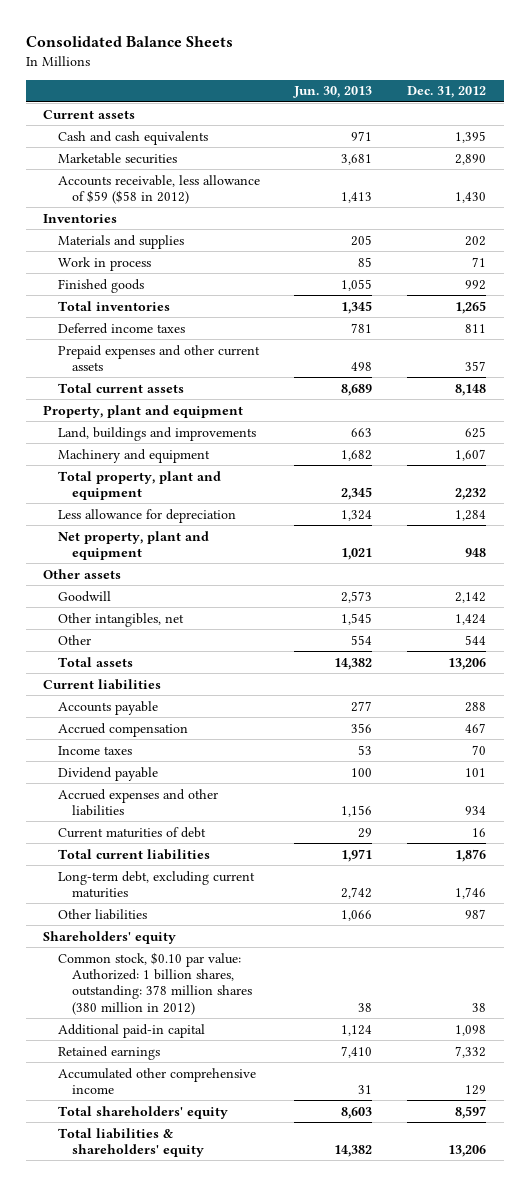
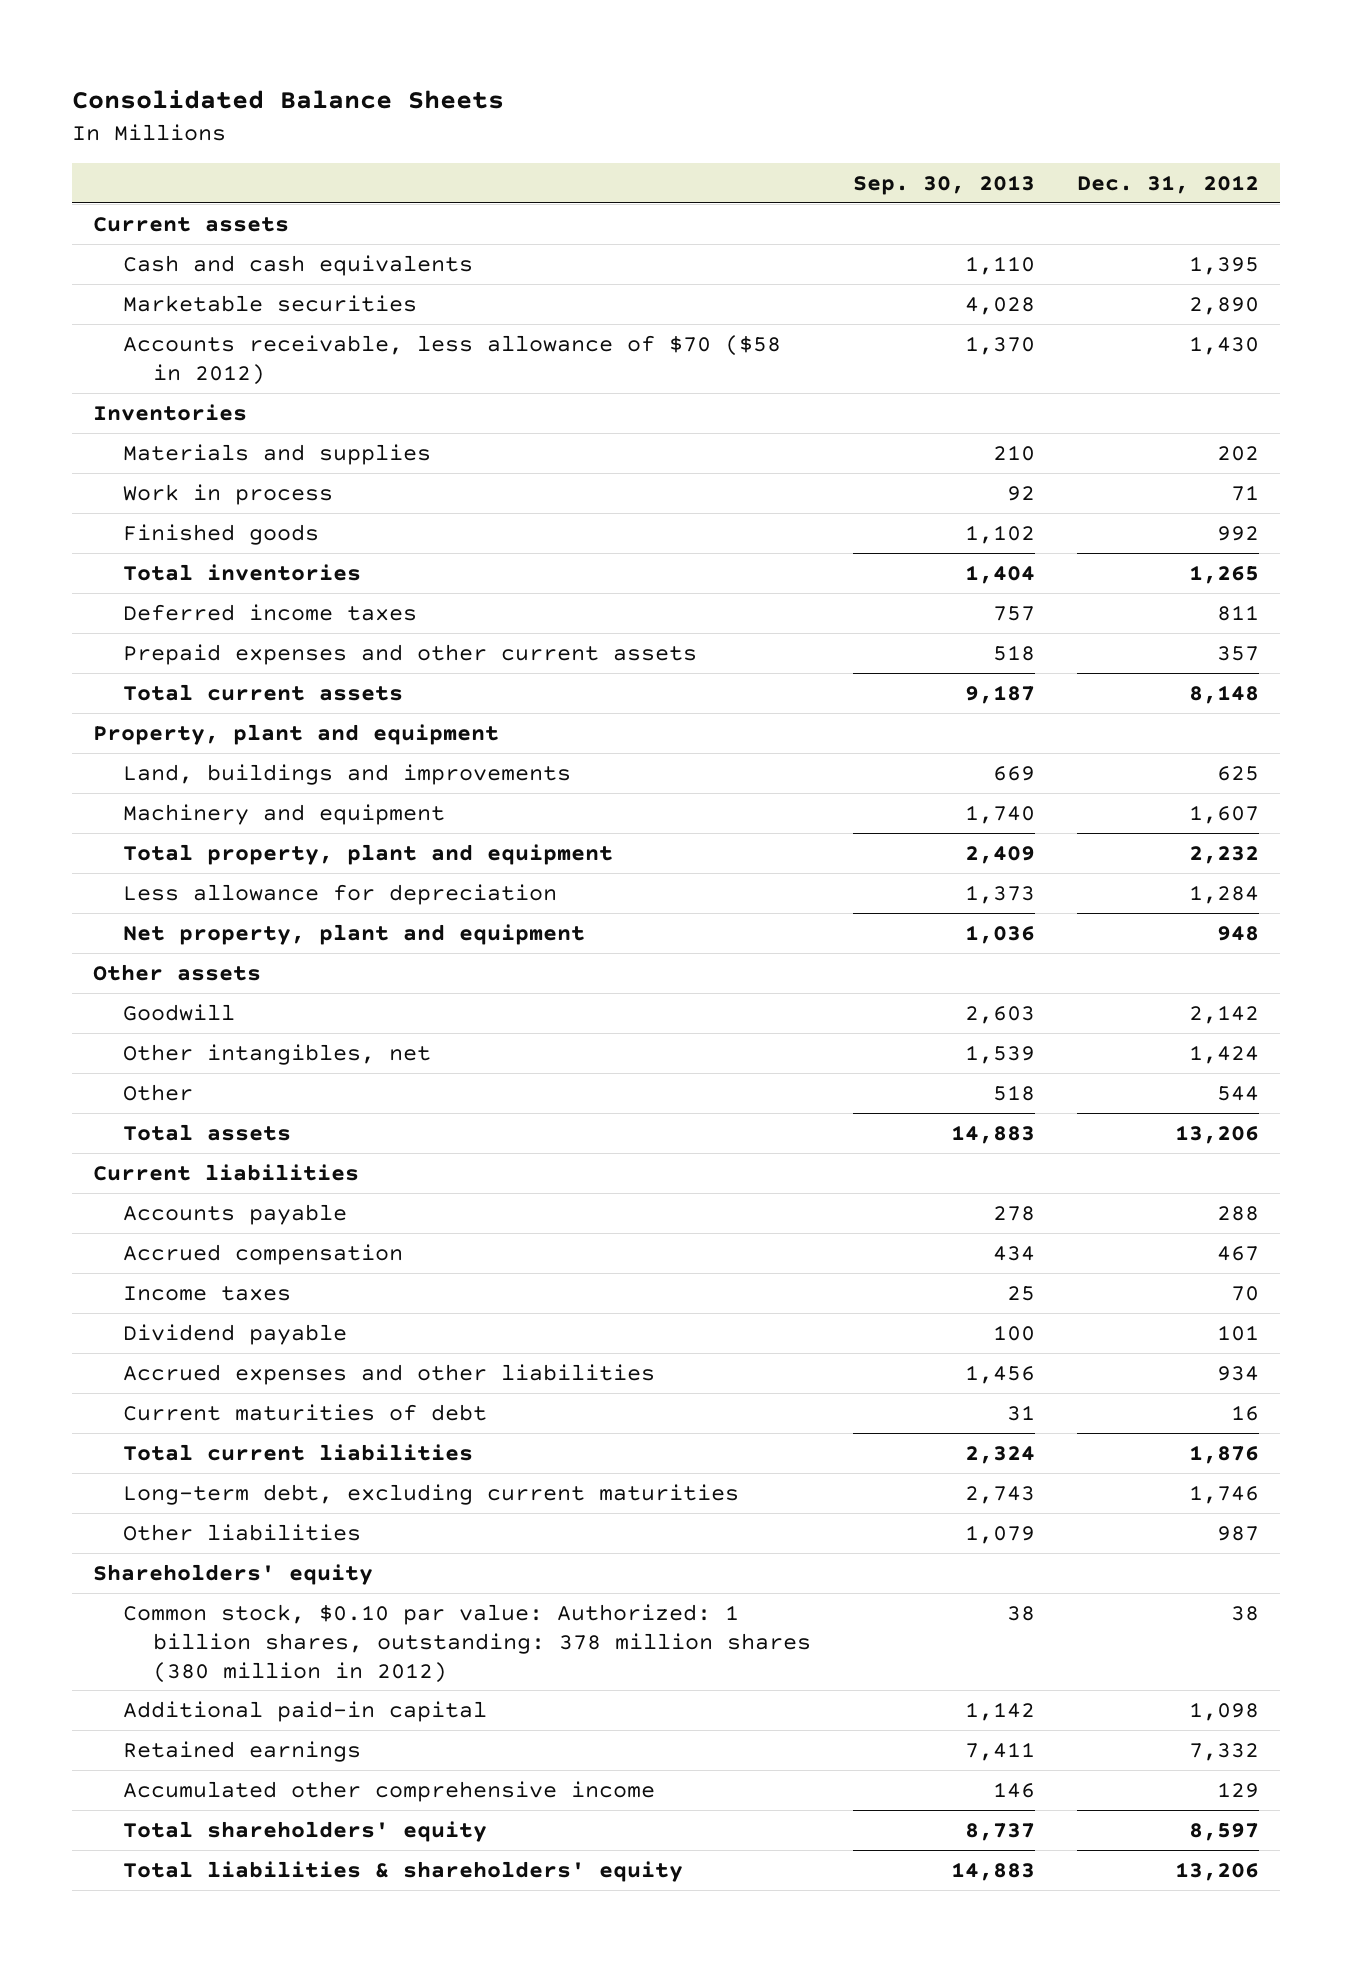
- | Jun. 30, 2013 | Dec. 31, 2012
+ | Sep. 30, 2013 | Dec. 31, 2012
- Accounts receivable, less allowance of $59 ($58 in 2012) | 1,413 | 1,430
+ Accounts receivable, less allowance of $70 ($58 in 2012) | 1,370 | 1,430

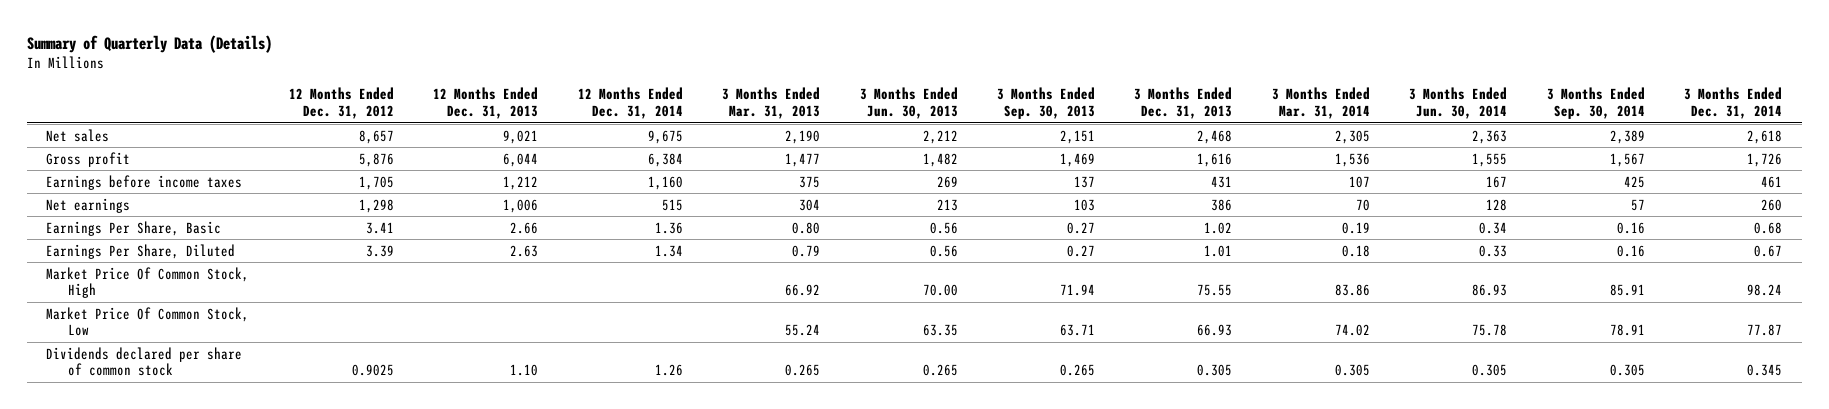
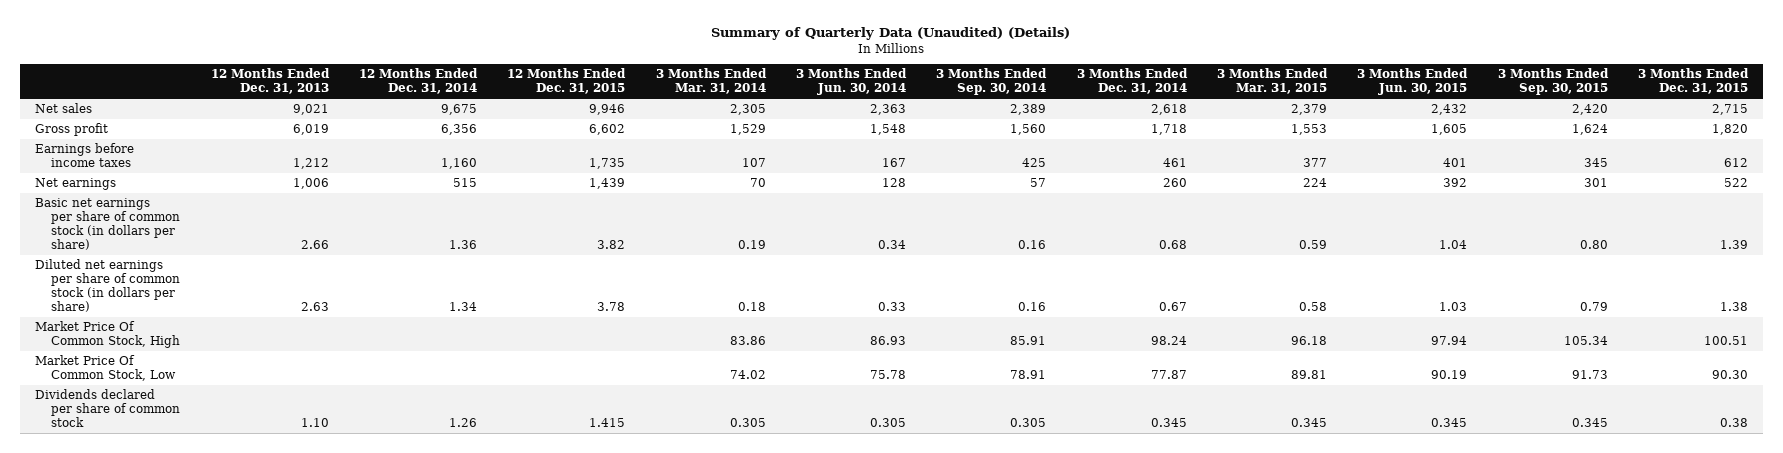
- Summary of Quarterly Data (Details)
+ Summary of Quarterly Data (Unaudited) (Details)
- | 12 Months Ended Dec. 31, 2012 | 12 Months Ended Dec. 31, 2013 | 12 Months Ended Dec. 31, 2014 | 3 Months Ended Mar. 31, 2013 | 3 Months Ended Jun. 30, 2013 | 3 Months Ended Sep. 30, 2013 | 3 Months Ended Dec. 31, 2013 | 3 Months Ended Mar. 31, 2014 | 3 Months Ended Jun. 30, 2014 | 3 Months Ended Sep. 30, 2014 | 3 Months Ended Dec. 31, 2014
+ | 12 Months Ended Dec. 31, 2013 | 12 Months Ended Dec. 31, 2014 | 12 Months Ended Dec. 31, 2015 | 3 Months Ended Mar. 31, 2014 | 3 Months Ended Jun. 30, 2014 | 3 Months Ended Sep. 30, 2014 | 3 Months Ended Dec. 31, 2014 | 3 Months Ended Mar. 31, 2015 | 3 Months Ended Jun. 30, 2015 | 3 Months Ended Sep. 30, 2015 | 3 Months Ended Dec. 31, 2015
- Gross profit | 5,876 | 6,044 | 6,384 | 1,477 | 1,482 | 1,469 | 1,616 | 1,536 | 1,555 | 1,567 | 1,726
+ Gross profit | 6,019 | 6,356 | 6,602 | 1,529 | 1,548 | 1,560 | 1,718 | 1,553 | 1,605 | 1,624 | 1,820
- Earnings Per Share, Basic | 3.41 | 2.66 | 1.36 | 0.80 | 0.56 | 0.27 | 1.02 | 0.19 | 0.34 | 0.16 | 0.68
- Earnings Per Share, Diluted | 3.39 | 2.63 | 1.34 | 0.79 | 0.56 | 0.27 | 1.01 | 0.18 | 0.33 | 0.16 | 0.67
+ Basic net earnings per share of common stock (in dollars per share) | 2.66 | 1.36 | 3.82 | 0.19 | 0.34 | 0.16 | 0.68 | 0.59 | 1.04 | 0.80 | 1.39
+ Diluted net earnings per share of common stock (in dollars per share) | 2.63 | 1.34 | 3.78 | 0.18 | 0.33 | 0.16 | 0.67 | 0.58 | 1.03 | 0.79 | 1.38

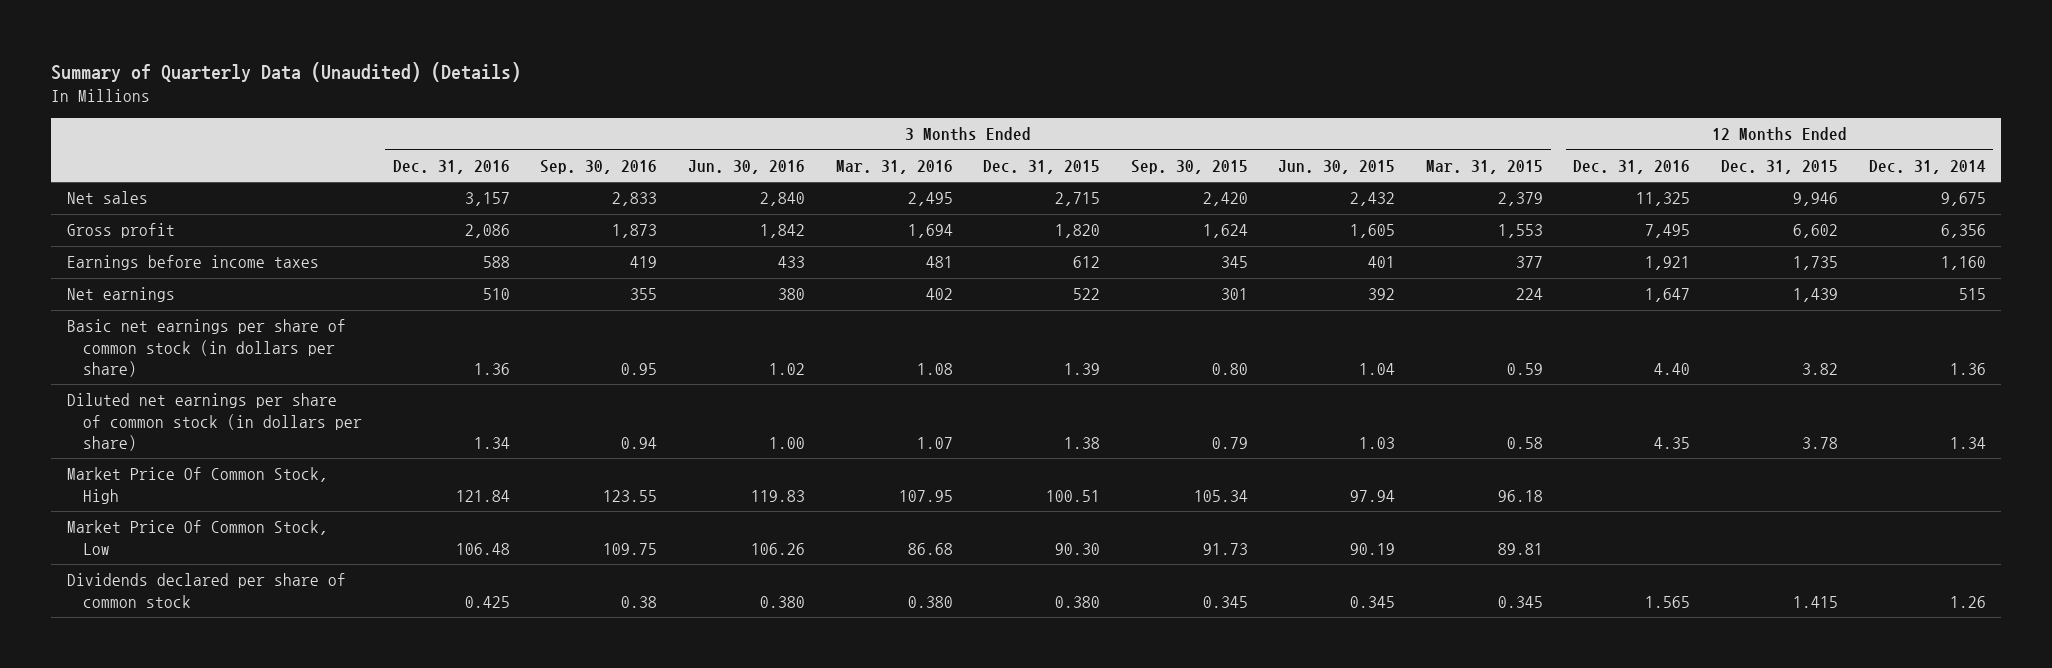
- | 12 Months Ended Dec. 31, 2013 | 12 Months Ended Dec. 31, 2014 | 12 Months Ended Dec. 31, 2015 | 3 Months Ended Mar. 31, 2014 | 3 Months Ended Jun. 30, 2014 | 3 Months Ended Sep. 30, 2014 | 3 Months Ended Dec. 31, 2014 | 3 Months Ended Mar. 31, 2015 | 3 Months Ended Jun. 30, 2015 | 3 Months Ended Sep. 30, 2015 | 3 Months Ended Dec. 31, 2015
+ | 3 Months Ended Dec. 31, 2016 | 3 Months Ended Sep. 30, 2016 | 3 Months Ended Jun. 30, 2016 | 3 Months Ended Mar. 31, 2016 | 3 Months Ended Dec. 31, 2015 | 3 Months Ended Sep. 30, 2015 | 3 Months Ended Jun. 30, 2015 | 3 Months Ended Mar. 31, 2015 | 12 Months Ended Dec. 31, 2016 | 12 Months Ended Dec. 31, 2015 | 12 Months Ended Dec. 31, 2014
- Dividends declared per share of common stock | 1.10 | 1.26 | 1.415 | 0.305 | 0.305 | 0.305 | 0.345 | 0.345 | 0.345 | 0.345 | 0.38
+ Dividends declared per share of common stock | 0.425 | 0.38 | 0.380 | 0.380 | 0.380 | 0.345 | 0.345 | 0.345 | 1.565 | 1.415 | 1.26

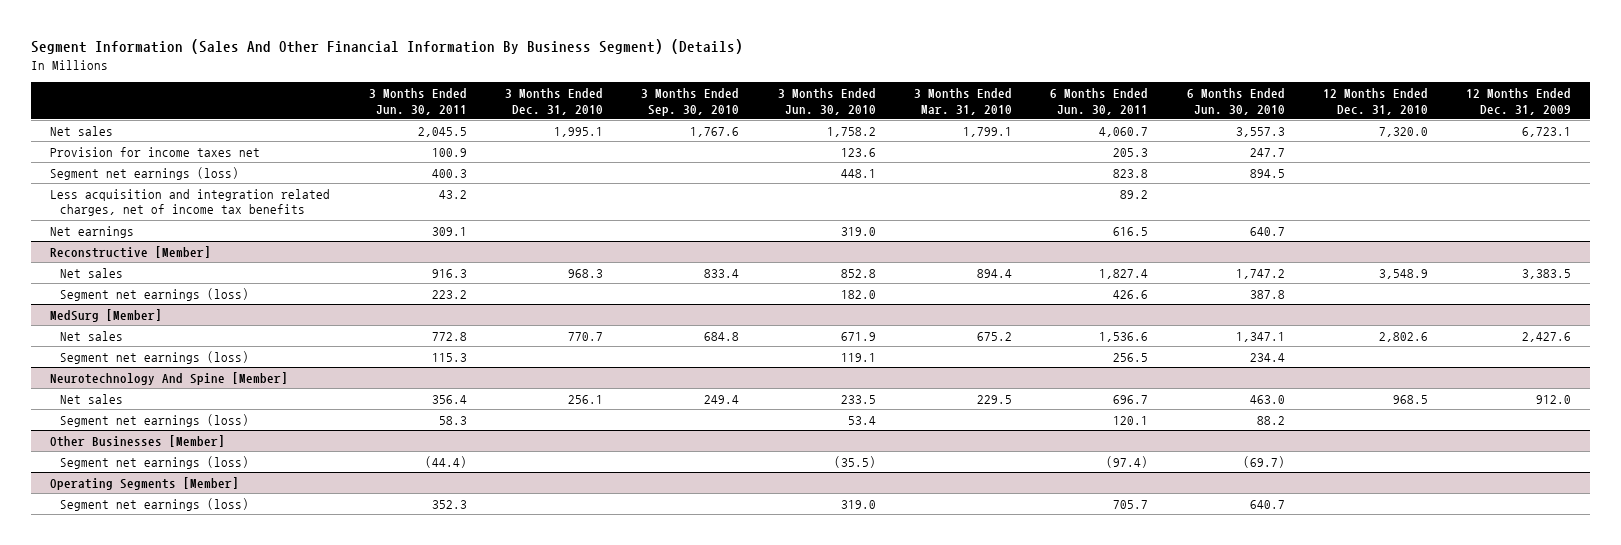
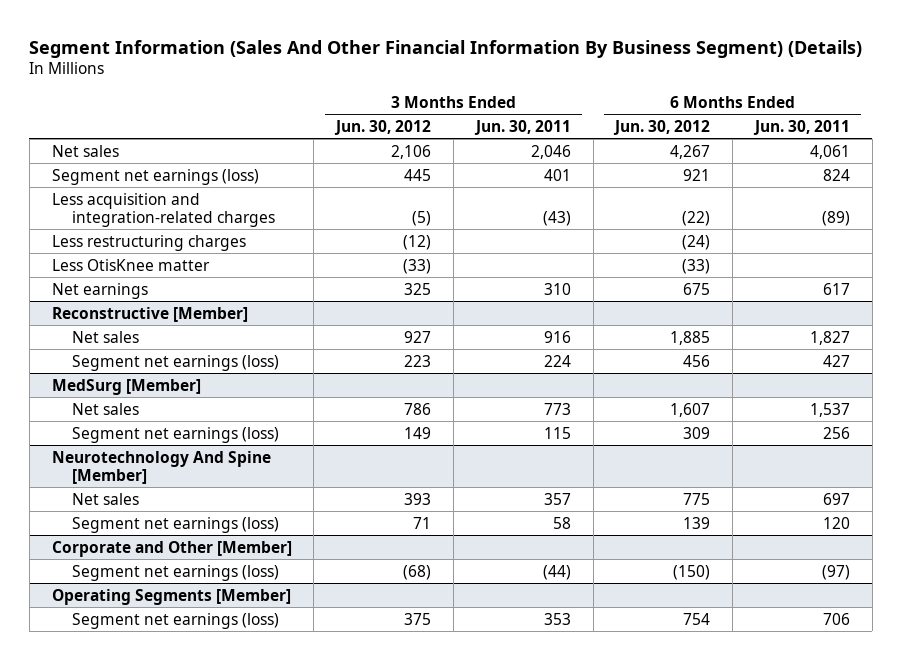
- | 3 Months Ended Jun. 30, 2011 | 3 Months Ended Dec. 31, 2010 | 3 Months Ended Sep. 30, 2010 | 3 Months Ended Jun. 30, 2010 | 3 Months Ended Mar. 31, 2010 | 6 Months Ended Jun. 30, 2011 | 6 Months Ended Jun. 30, 2010 | 12 Months Ended Dec. 31, 2010 | 12 Months Ended Dec. 31, 2009
+ | 3 Months Ended Jun. 30, 2012 | 3 Months Ended Jun. 30, 2011 | 6 Months Ended Jun. 30, 2012 | 6 Months Ended Jun. 30, 2011
- Net sales | 2,045.5 | 1,995.1 | 1,767.6 | 1,758.2 | 1,799.1 | 4,060.7 | 3,557.3 | 7,320.0 | 6,723.1
- Provision for income taxes net | 100.9 | | | 123.6 | | 205.3 | 247.7 | |
- Segment net earnings (loss) | 400.3 | | | 448.1 | | 823.8 | 894.5 | |
- Less acquisition and integration related charges, net of income tax benefits | 43.2 | | | | | 89.2 | | |
- Net earnings | 309.1 | | | 319.0 | | 616.5 | 640.7 | |
+ Net sales | 2,106 | 2,046 | 4,267 | 4,061
+ Segment net earnings (loss) | 445 | 401 | 921 | 824
+ Less acquisition and integration-related charges | (5) | (43) | (22) | (89)
+ Less restructuring charges | (12) | | (24) |
+ Less OtisKnee matter | (33) | | (33) |
+ Net earnings | 325 | 310 | 675 | 617
@ Reconstructive [Member]
- Net sales | 916.3 | 968.3 | 833.4 | 852.8 | 894.4 | 1,827.4 | 1,747.2 | 3,548.9 | 3,383.5
- Segment net earnings (loss) | 223.2 | | | 182.0 | | 426.6 | 387.8 | |
+ Net sales | 927 | 916 | 1,885 | 1,827
+ Segment net earnings (loss) | 223 | 224 | 456 | 427
@ MedSurg [Member]
- Net sales | 772.8 | 770.7 | 684.8 | 671.9 | 675.2 | 1,536.6 | 1,347.1 | 2,802.6 | 2,427.6
- Segment net earnings (loss) | 115.3 | | | 119.1 | | 256.5 | 234.4 | |
+ Net sales | 786 | 773 | 1,607 | 1,537
+ Segment net earnings (loss) | 149 | 115 | 309 | 256
@ Neurotechnology And Spine [Member]
- Net sales | 356.4 | 256.1 | 249.4 | 233.5 | 229.5 | 696.7 | 463.0 | 968.5 | 912.0
- Segment net earnings (loss) | 58.3 | | | 53.4 | | 120.1 | 88.2 | |
- Other Businesses [Member]
- Segment net earnings (loss) | (44.4) | | | (35.5) | | (97.4) | (69.7) | |
@ Neurotechnology And Spine [Member]
+ Net sales | 393 | 357 | 775 | 697
+ Segment net earnings (loss) | 71 | 58 | 139 | 120
+ Corporate and Other [Member]
+ Segment net earnings (loss) | (68) | (44) | (150) | (97)
@ Operating Segments [Member]
- Segment net earnings (loss) | 352.3 | | | 319.0 | | 705.7 | 640.7 | |
+ Segment net earnings (loss) | 375 | 353 | 754 | 706

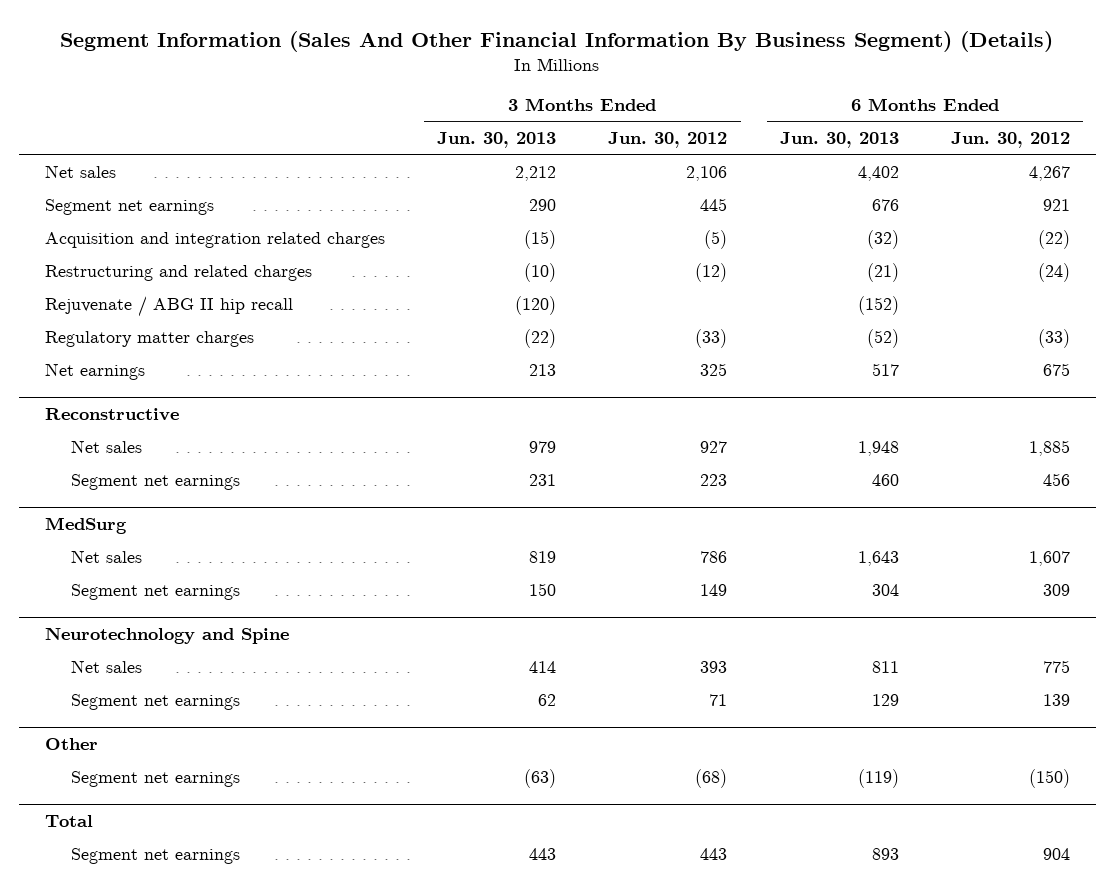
- | 3 Months Ended Jun. 30, 2012 | 3 Months Ended Jun. 30, 2011 | 6 Months Ended Jun. 30, 2012 | 6 Months Ended Jun. 30, 2011
+ | 3 Months Ended Jun. 30, 2013 | 3 Months Ended Jun. 30, 2012 | 6 Months Ended Jun. 30, 2013 | 6 Months Ended Jun. 30, 2012
- Segment net earnings (loss) | 445 | 401 | 921 | 824
- Less acquisition and integration-related charges | (5) | (43) | (22) | (89)
- Less restructuring charges | (12) | | (24) |
- Less OtisKnee matter | (33) | | (33) |
+ Segment net earnings | 290 | 445 | 676 | 921
+ Acquisition and integration related charges | (15) | (5) | (32) | (22)
+ Restructuring and related charges | (10) | (12) | (21) | (24)
+ Rejuvenate / ABG II hip recall | (120) | | (152) |
+ Regulatory matter charges | (22) | (33) | (52) | (33)
- Reconstructive [Member]
+ Reconstructive
- Segment net earnings (loss) | 223 | 224 | 456 | 427
- MedSurg [Member]
+ Segment net earnings | 231 | 223 | 460 | 456
+ MedSurg
- Segment net earnings (loss) | 149 | 115 | 309 | 256
- Neurotechnology And Spine [Member]
+ Segment net earnings | 150 | 149 | 304 | 309
+ Neurotechnology and Spine
- Segment net earnings (loss) | 71 | 58 | 139 | 120
- Corporate and Other [Member]
- Segment net earnings (loss) | (68) | (44) | (150) | (97)
- Operating Segments [Member]
- Segment net earnings (loss) | 375 | 353 | 754 | 706
+ Segment net earnings | 62 | 71 | 129 | 139
+ Other
+ Segment net earnings | (63) | (68) | (119) | (150)
+ Total
+ Segment net earnings | 443 | 443 | 893 | 904

